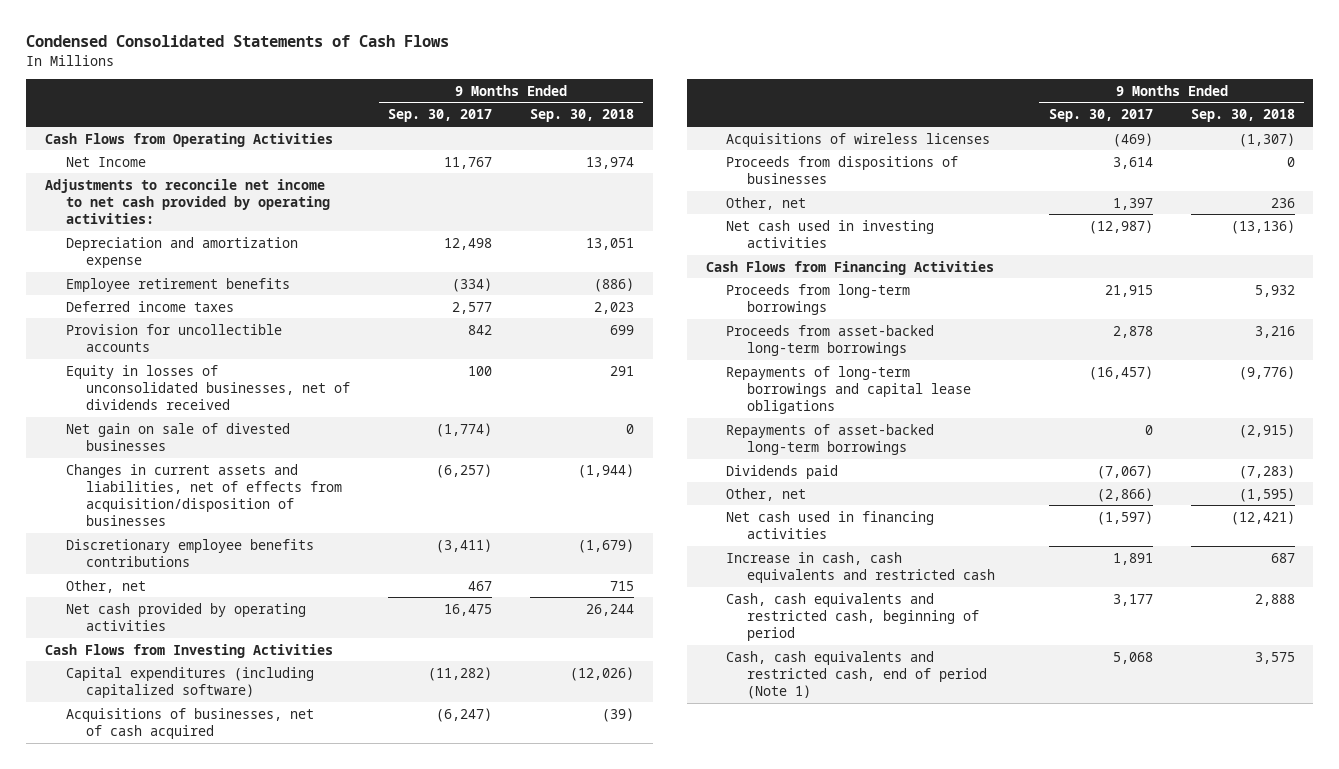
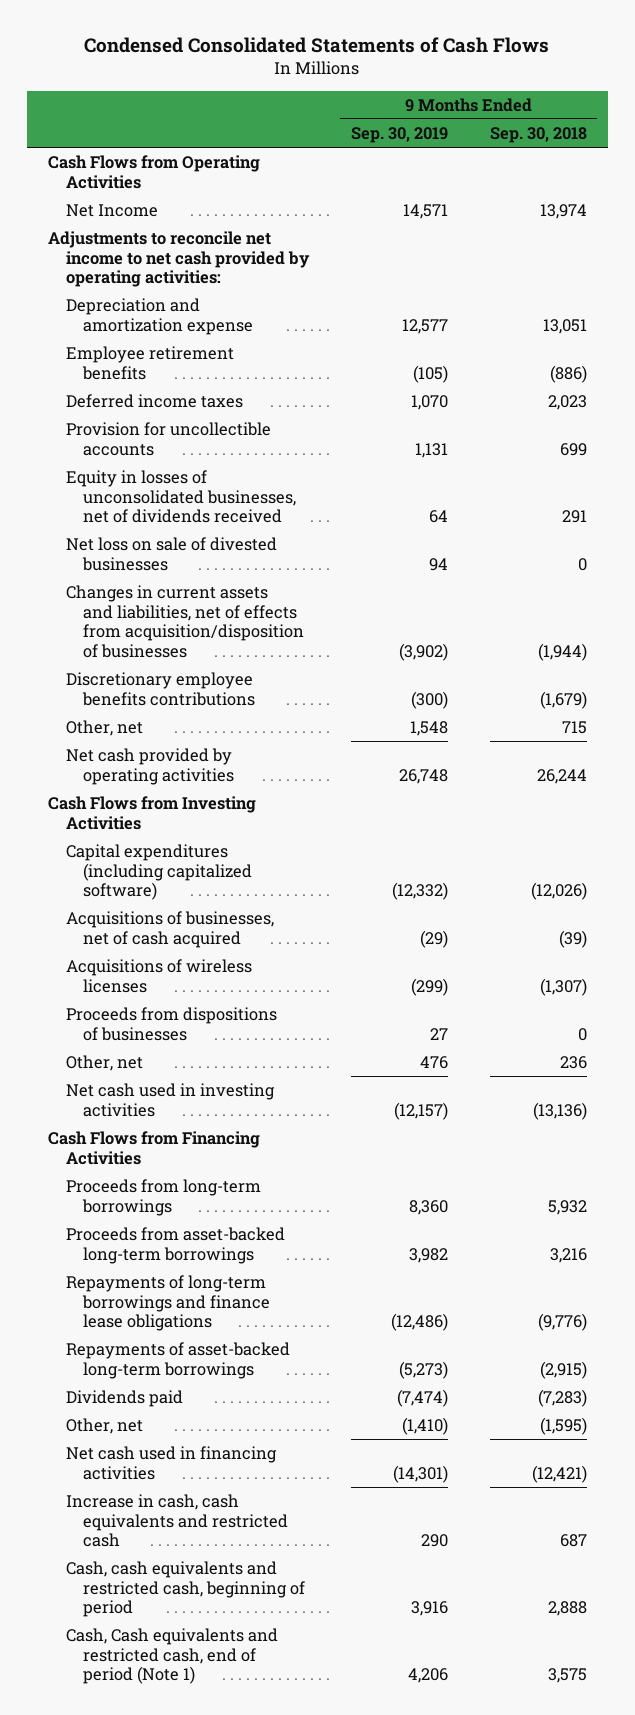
- | 9 Months Ended Sep. 30, 2017 | 9 Months Ended Sep. 30, 2018
+ | 9 Months Ended Sep. 30, 2019 | 9 Months Ended Sep. 30, 2018
- Net gain on sale of divested businesses | (1,774) | 0
+ Net loss on sale of divested businesses | 94 | 0
- Repayments of long-term borrowings and capital lease obligations | (16,457) | (9,776)
+ Repayments of long-term borrowings and finance lease obligations | (12,486) | (9,776)
- Cash, cash equivalents and restricted cash, end of period (Note 1) | 5,068 | 3,575
+ Cash, Cash equivalents and restricted cash, end of period (Note 1) | 4,206 | 3,575

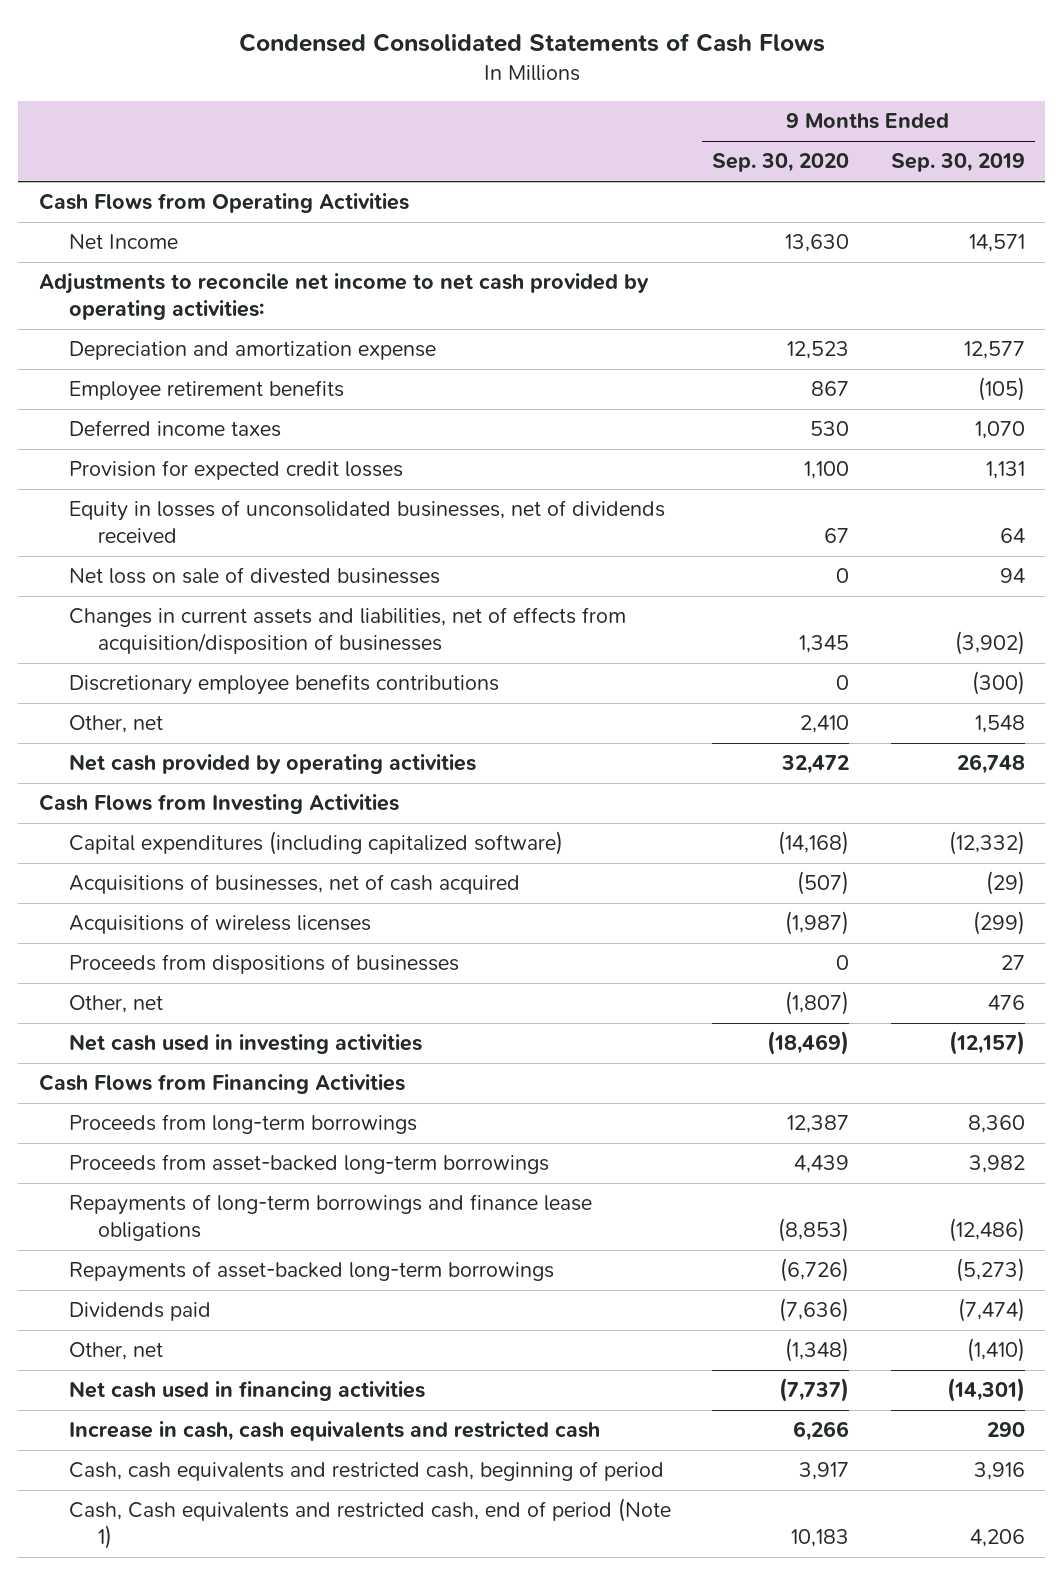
- | 9 Months Ended Sep. 30, 2019 | 9 Months Ended Sep. 30, 2018
+ | 9 Months Ended Sep. 30, 2020 | 9 Months Ended Sep. 30, 2019
- Provision for uncollectible accounts | 1,131 | 699
+ Provision for expected credit losses | 1,100 | 1,131

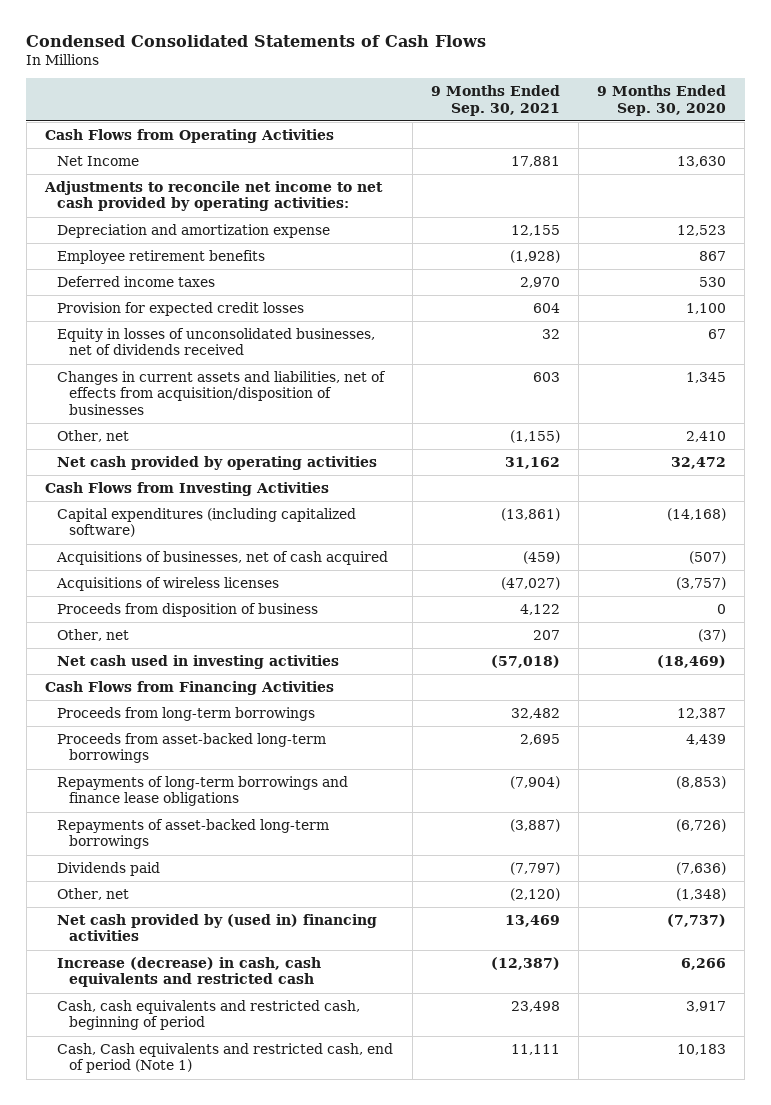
- | 9 Months Ended Sep. 30, 2020 | 9 Months Ended Sep. 30, 2019
+ | 9 Months Ended Sep. 30, 2021 | 9 Months Ended Sep. 30, 2020
- Net loss on sale of divested businesses | 0 | 94
- Discretionary employee benefits contributions | 0 | (300)
- Acquisitions of wireless licenses | (1,987) | (299)
- Proceeds from dispositions of businesses | 0 | 27
- Other, net | (1,807) | 476
+ Acquisitions of wireless licenses | (47,027) | (3,757)
+ Proceeds from disposition of business | 4,122 | 0
+ Other, net | 207 | (37)
- Net cash used in financing activities | (7,737) | (14,301)
- Increase in cash, cash equivalents and restricted cash | 6,266 | 290
+ Net cash provided by (used in) financing activities | 13,469 | (7,737)
+ Increase (decrease) in cash, cash equivalents and restricted cash | (12,387) | 6,266

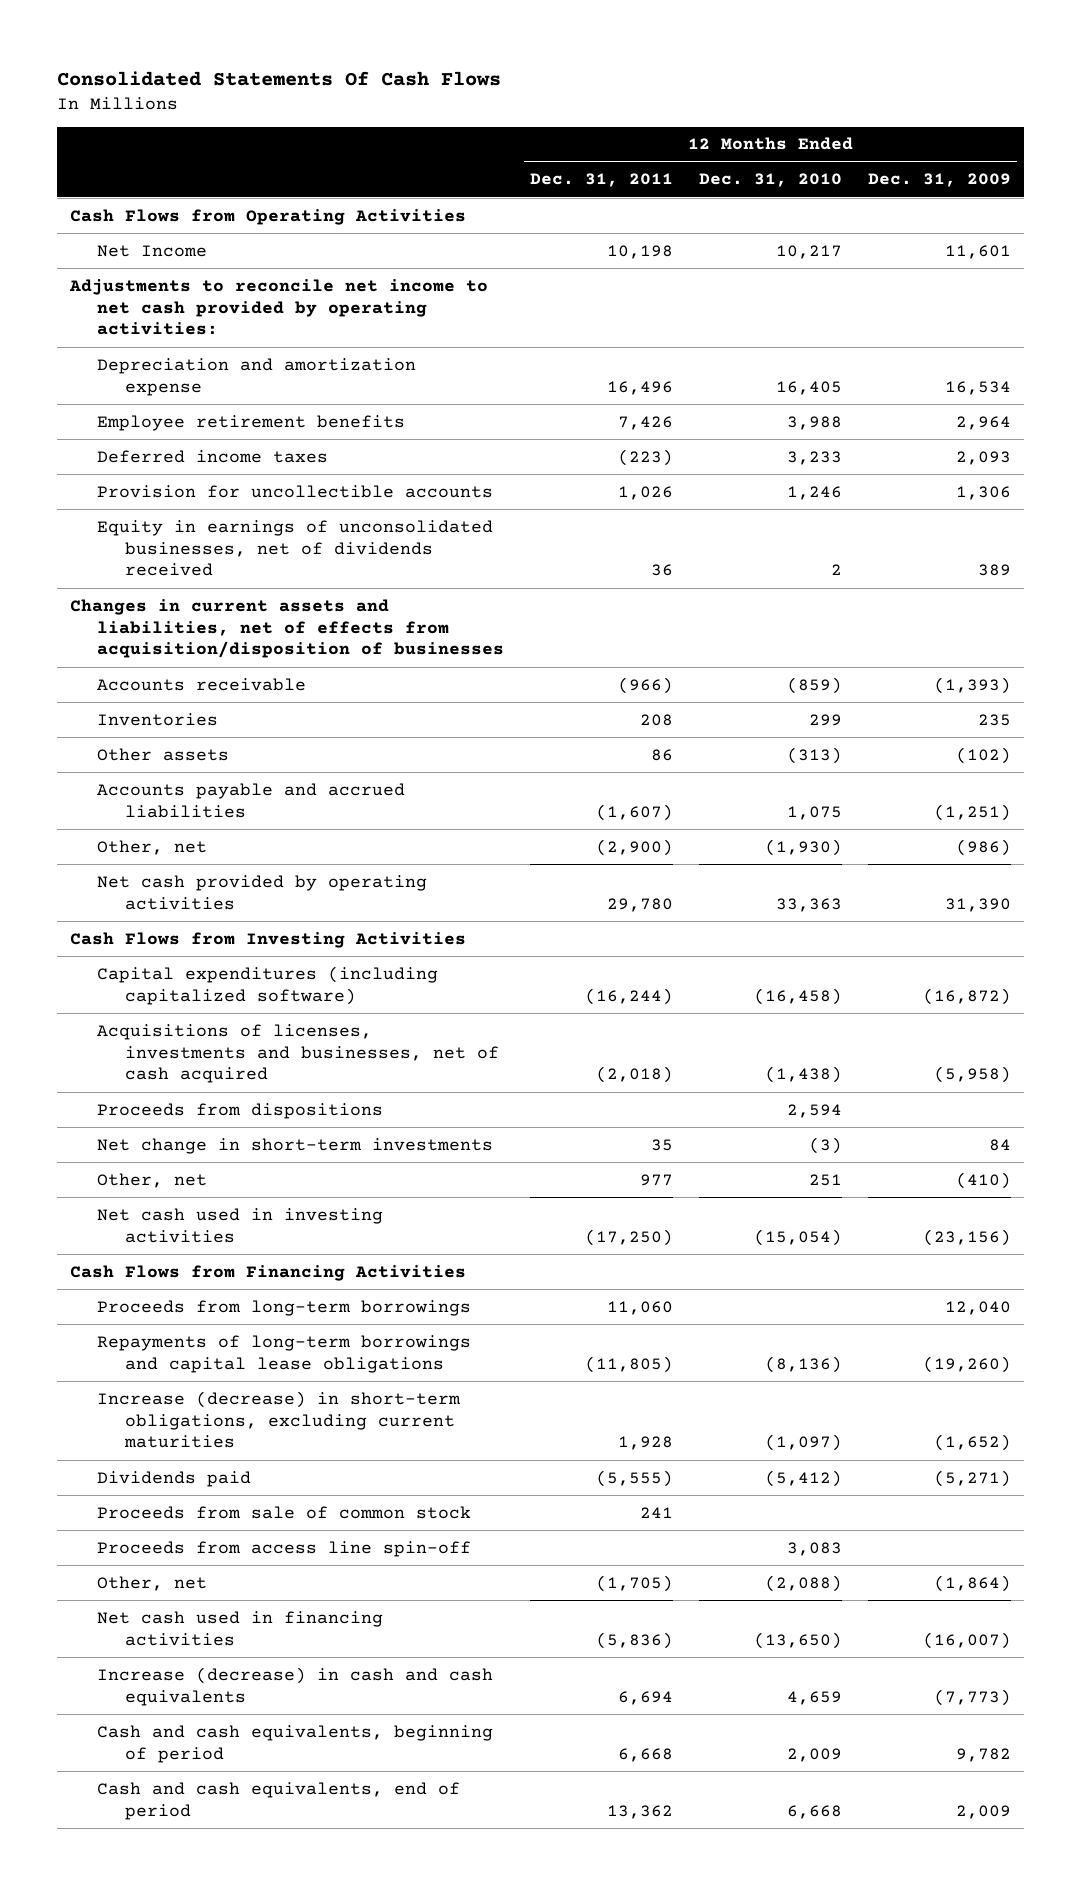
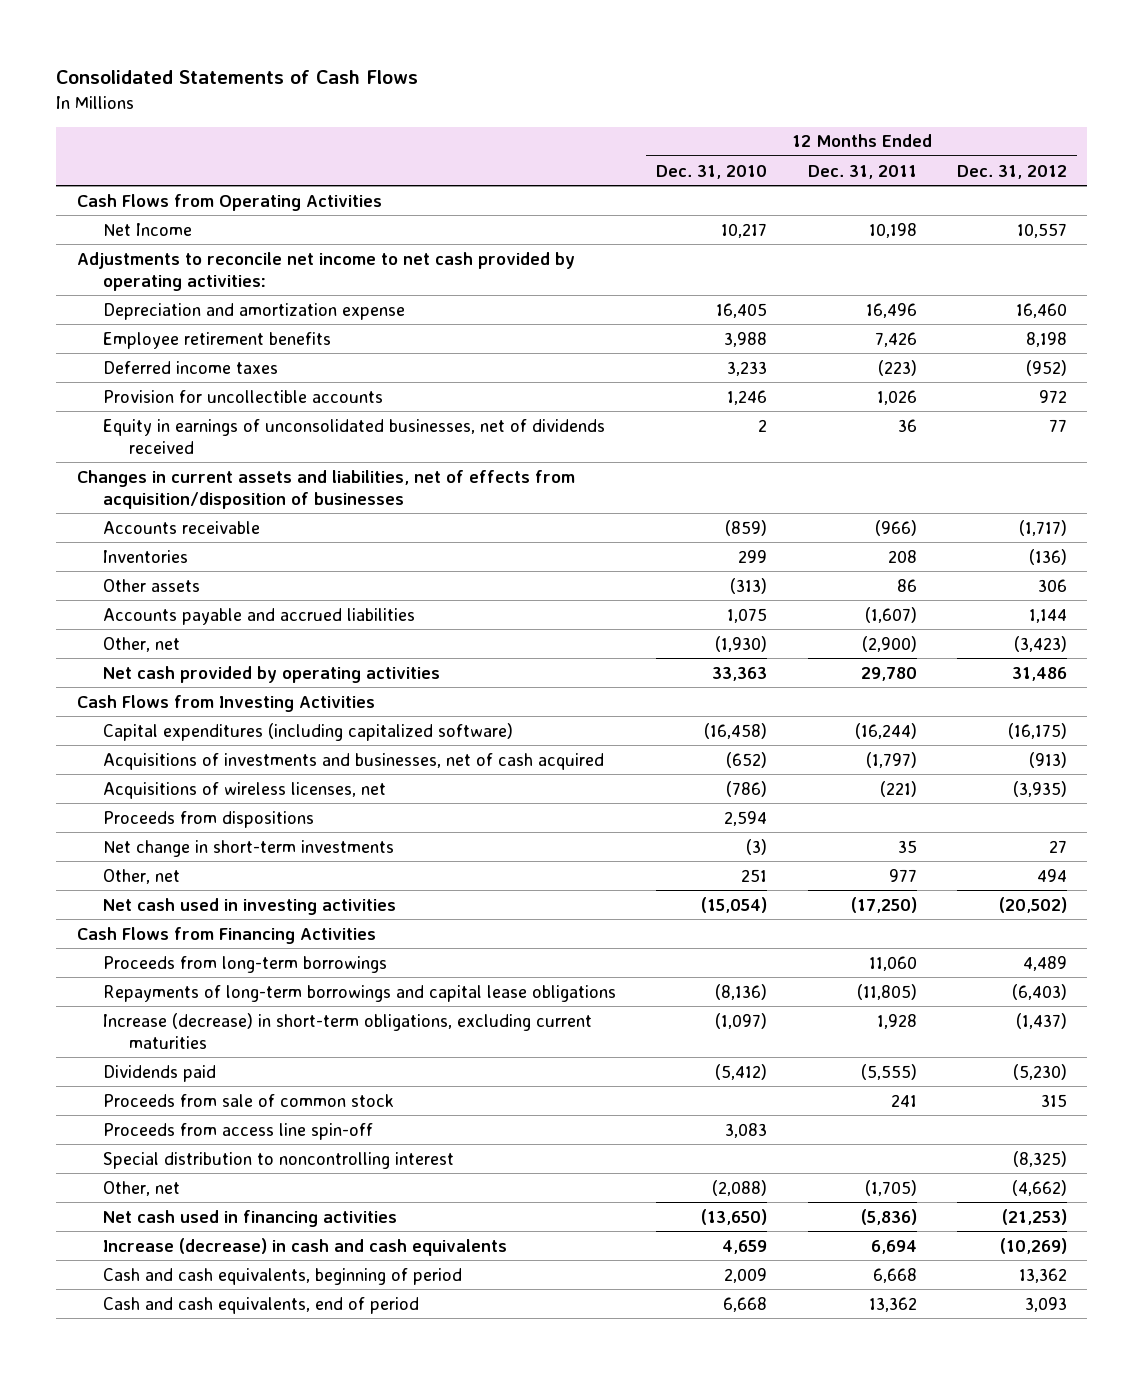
- Consolidated Statements Of Cash Flows
+ Consolidated Statements of Cash Flows
- | 12 Months Ended Dec. 31, 2011 | 12 Months Ended Dec. 31, 2010 | 12 Months Ended Dec. 31, 2009
+ | 12 Months Ended Dec. 31, 2010 | 12 Months Ended Dec. 31, 2011 | 12 Months Ended Dec. 31, 2012
- Acquisitions of licenses, investments and businesses, net of cash acquired | (2,018) | (1,438) | (5,958)
+ Acquisitions of investments and businesses, net of cash acquired | (652) | (1,797) | (913)
+ Acquisitions of wireless licenses, net | (786) | (221) | (3,935)
+ Special distribution to noncontrolling interest | | | (8,325)

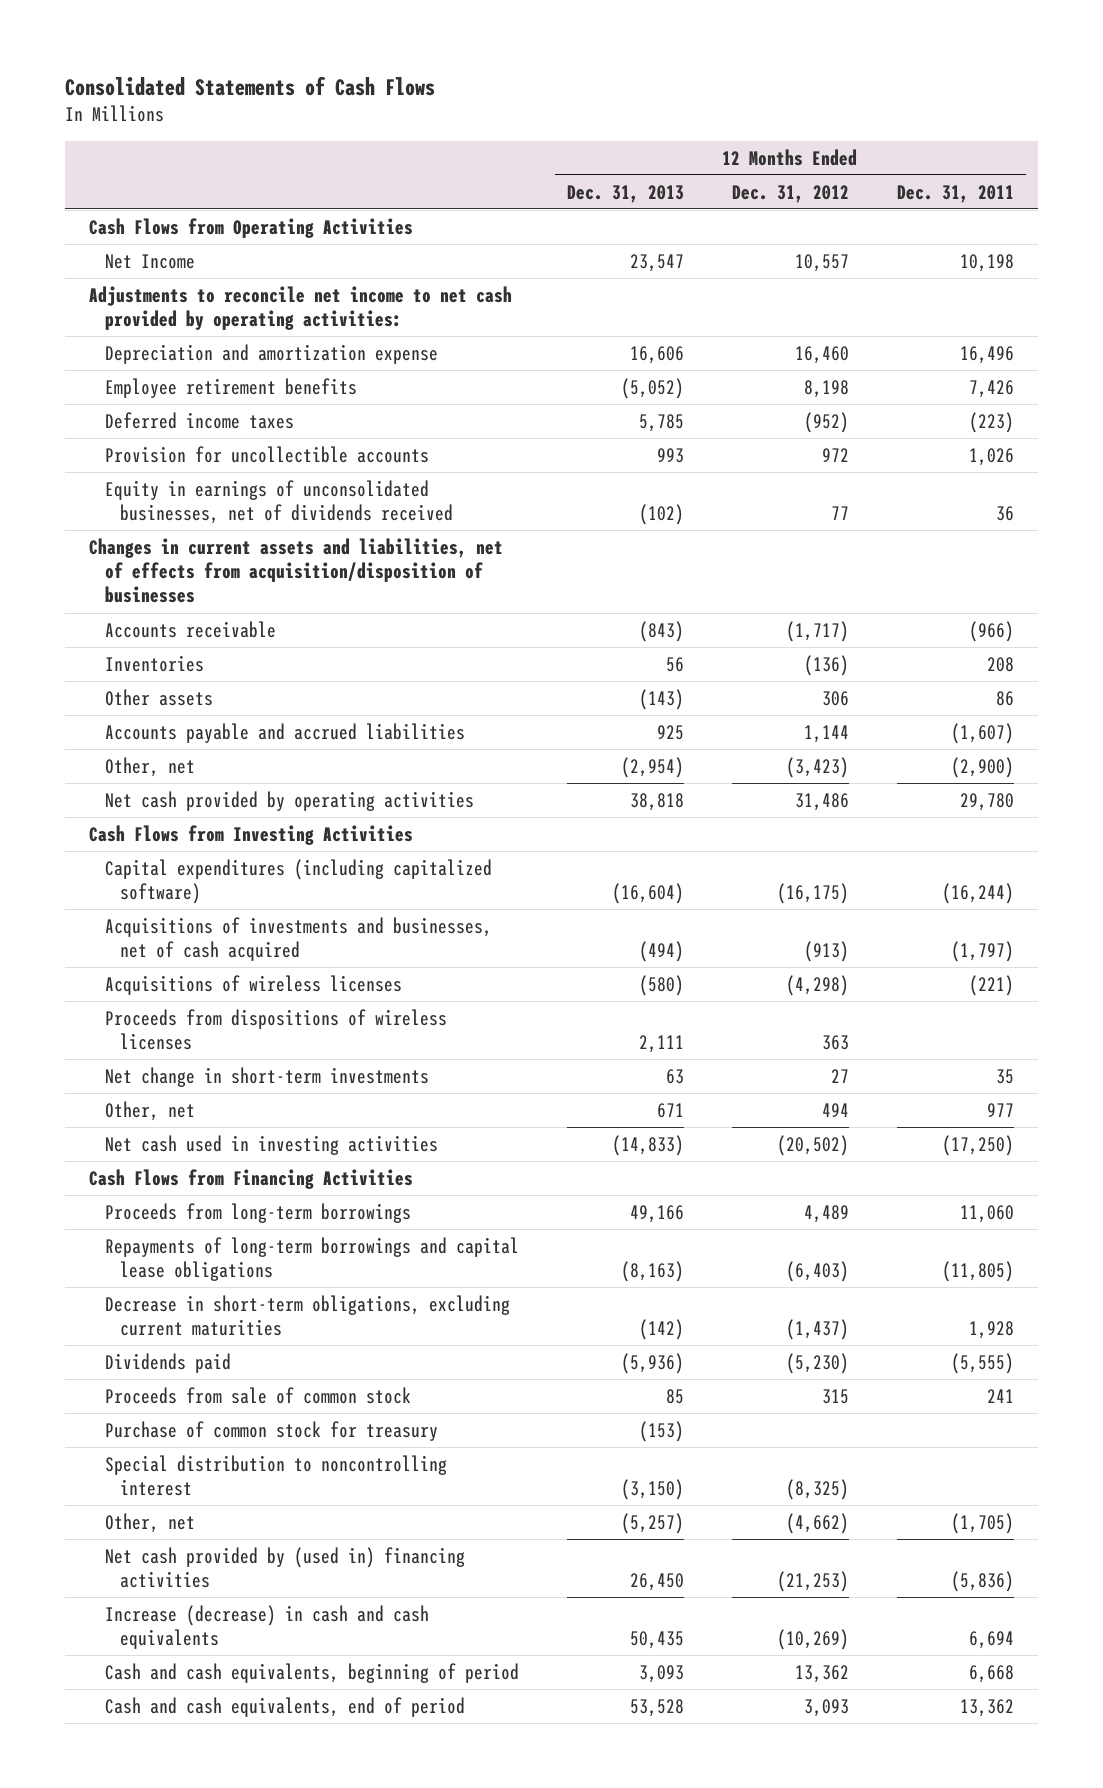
- | 12 Months Ended Dec. 31, 2010 | 12 Months Ended Dec. 31, 2011 | 12 Months Ended Dec. 31, 2012
+ | 12 Months Ended Dec. 31, 2013 | 12 Months Ended Dec. 31, 2012 | 12 Months Ended Dec. 31, 2011
- Acquisitions of wireless licenses, net | (786) | (221) | (3,935)
- Proceeds from dispositions | 2,594 | |
+ Acquisitions of wireless licenses | (580) | (4,298) | (221)
+ Proceeds from dispositions of wireless licenses | 2,111 | 363 |
- Increase (decrease) in short-term obligations, excluding current maturities | (1,097) | 1,928 | (1,437)
+ Decrease in short-term obligations, excluding current maturities | (142) | (1,437) | 1,928
- Proceeds from access line spin-off | 3,083 | |
+ Purchase of common stock for treasury | (153) | |
- Net cash used in financing activities | (13,650) | (5,836) | (21,253)
+ Net cash provided by (used in) financing activities | 26,450 | (21,253) | (5,836)

